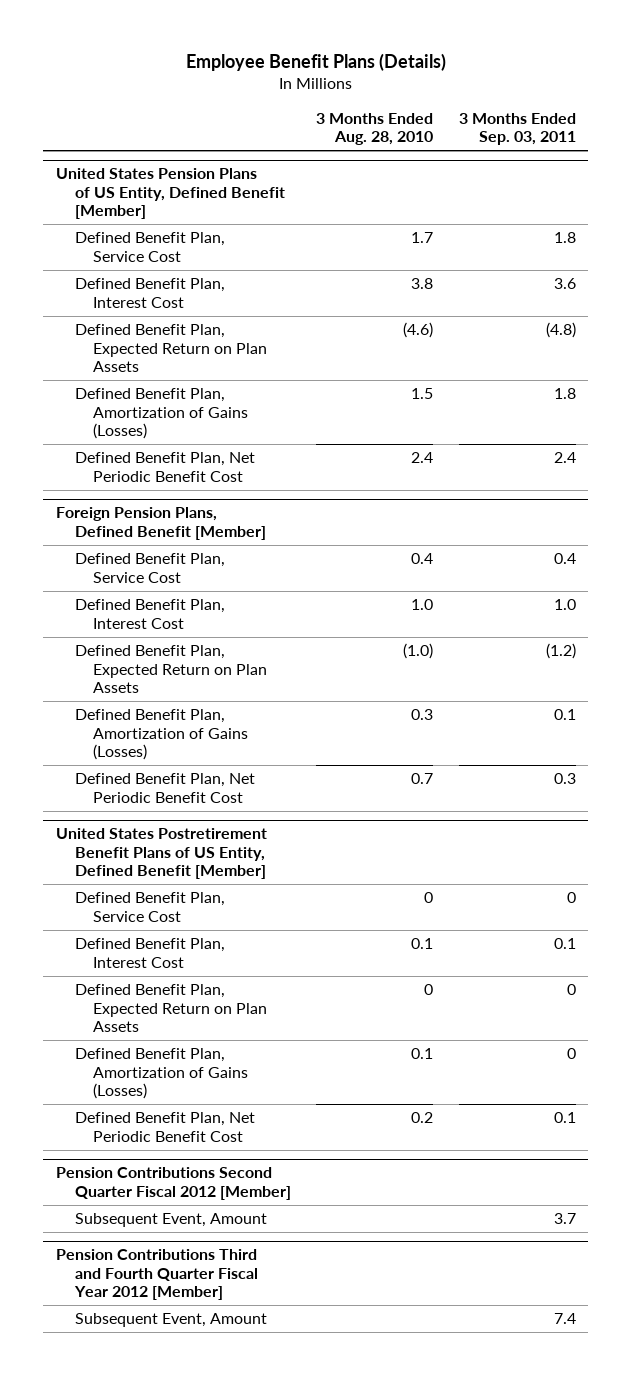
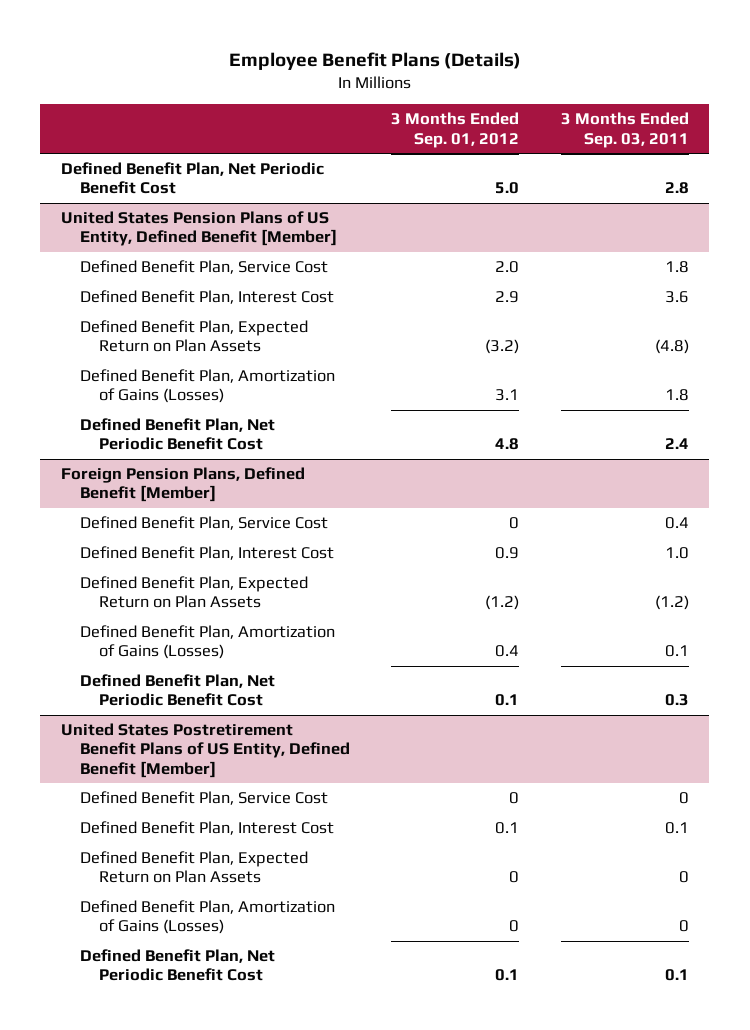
- | 3 Months Ended Aug. 28, 2010 | 3 Months Ended Sep. 03, 2011
+ | 3 Months Ended Sep. 01, 2012 | 3 Months Ended Sep. 03, 2011
+ Defined Benefit Plan, Net Periodic Benefit Cost | 5.0 | 2.8
- Pension Contributions Second Quarter Fiscal 2012 [Member]
- Subsequent Event, Amount | | 3.7
- Pension Contributions Third and Fourth Quarter Fiscal Year 2012 [Member]
- Subsequent Event, Amount | | 7.4

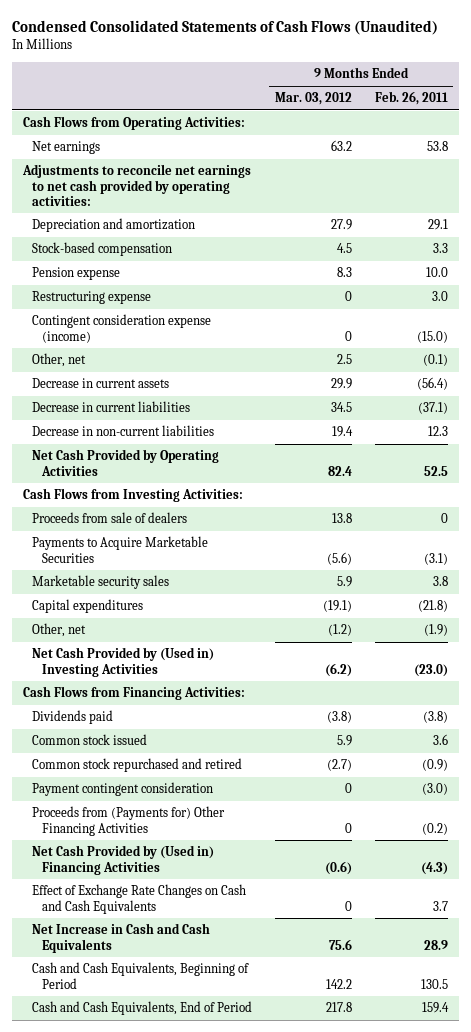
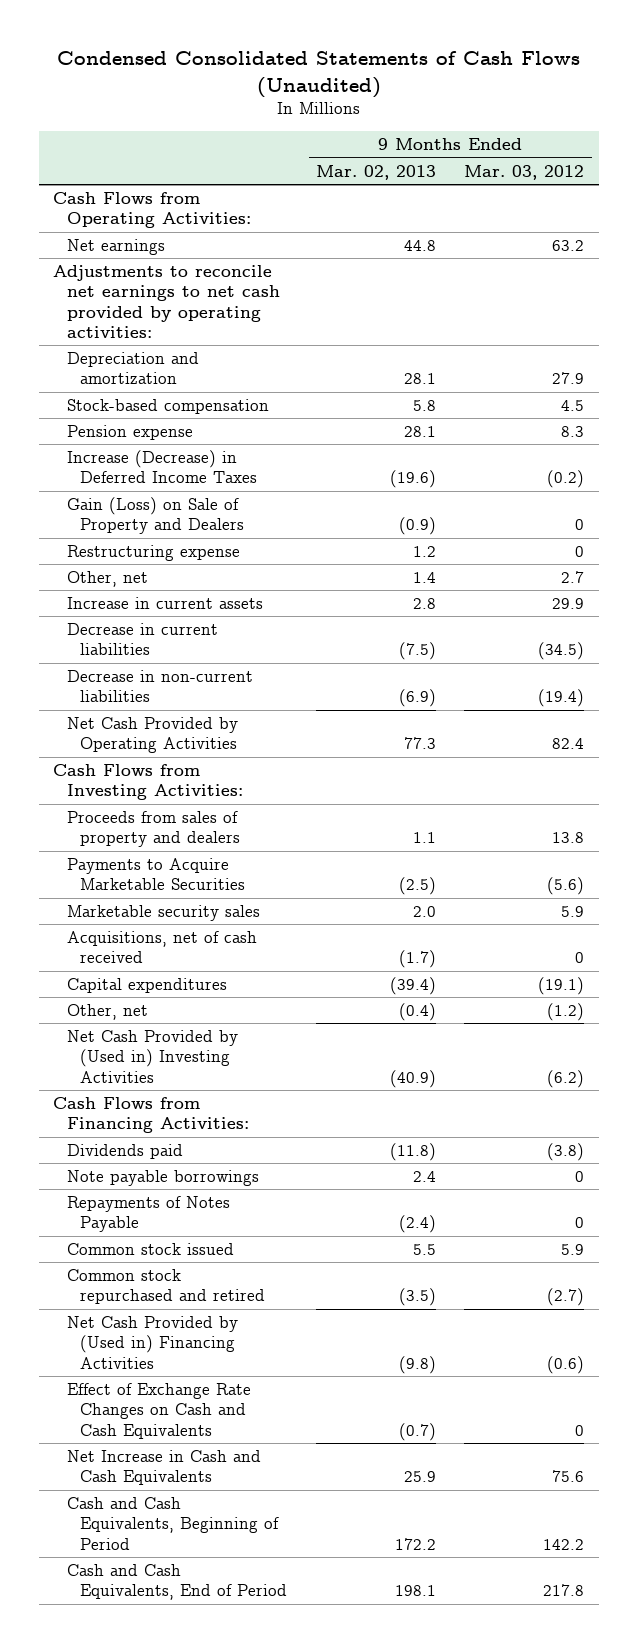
- | 9 Months Ended Mar. 03, 2012 | 9 Months Ended Feb. 26, 2011
+ | 9 Months Ended Mar. 02, 2013 | 9 Months Ended Mar. 03, 2012
+ Increase (Decrease) in Deferred Income Taxes | (19.6) | (0.2)
+ Gain (Loss) on Sale of Property and Dealers | (0.9) | 0
- Contingent consideration expense (income) | 0 | (15.0)
- Other, net | 2.5 | (0.1)
- Decrease in current assets | 29.9 | (56.4)
- Decrease in current liabilities | 34.5 | (37.1)
- Decrease in non-current liabilities | 19.4 | 12.3
+ Other, net | 1.4 | 2.7
+ Increase in current assets | 2.8 | 29.9
+ Decrease in current liabilities | (7.5) | (34.5)
+ Decrease in non-current liabilities | (6.9) | (19.4)
- Proceeds from sale of dealers | 13.8 | 0
+ Proceeds from sales of property and dealers | 1.1 | 13.8
+ Acquisitions, net of cash received | (1.7) | 0
+ Note payable borrowings | 2.4 | 0
+ Repayments of Notes Payable | (2.4) | 0
- Payment contingent consideration | 0 | (3.0)
- Proceeds from (Payments for) Other Financing Activities | 0 | (0.2)

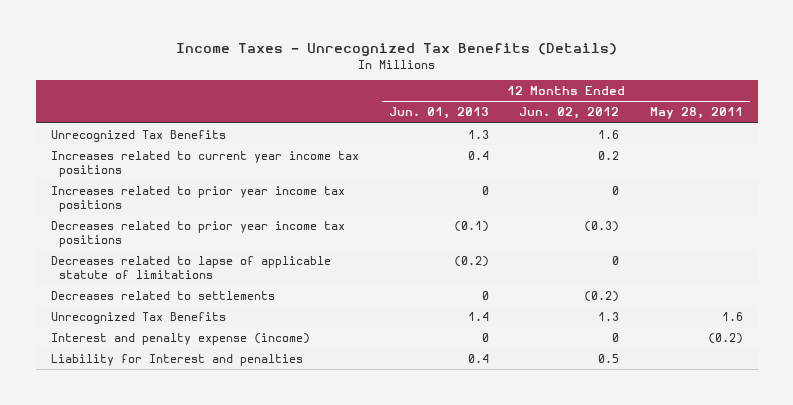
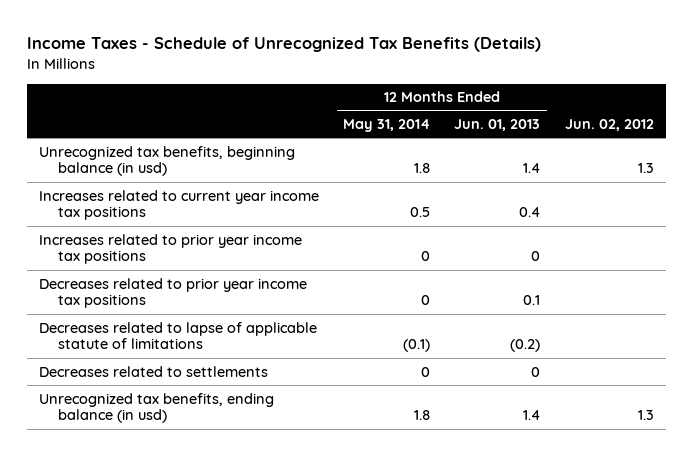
- Income Taxes - Unrecognized Tax Benefits (Details)
+ Income Taxes - Schedule of Unrecognized Tax Benefits (Details)
- | 12 Months Ended Jun. 01, 2013 | 12 Months Ended Jun. 02, 2012 | 12 Months Ended May 28, 2011
+ | 12 Months Ended May 31, 2014 | 12 Months Ended Jun. 01, 2013 | Jun. 02, 2012
- Unrecognized Tax Benefits | 1.3 | 1.6 |
+ Unrecognized tax benefits, beginning balance (in usd) | 1.8 | 1.4 | 1.3
- Decreases related to prior year income tax positions | (0.1) | (0.3) |
+ Decreases related to prior year income tax positions | 0 | 0.1 |
- Unrecognized Tax Benefits | 1.4 | 1.3 | 1.6
- Interest and penalty expense (income) | 0 | 0 | (0.2)
- Liability for Interest and penalties | 0.4 | 0.5 |
+ Unrecognized tax benefits, ending balance (in usd) | 1.8 | 1.4 | 1.3

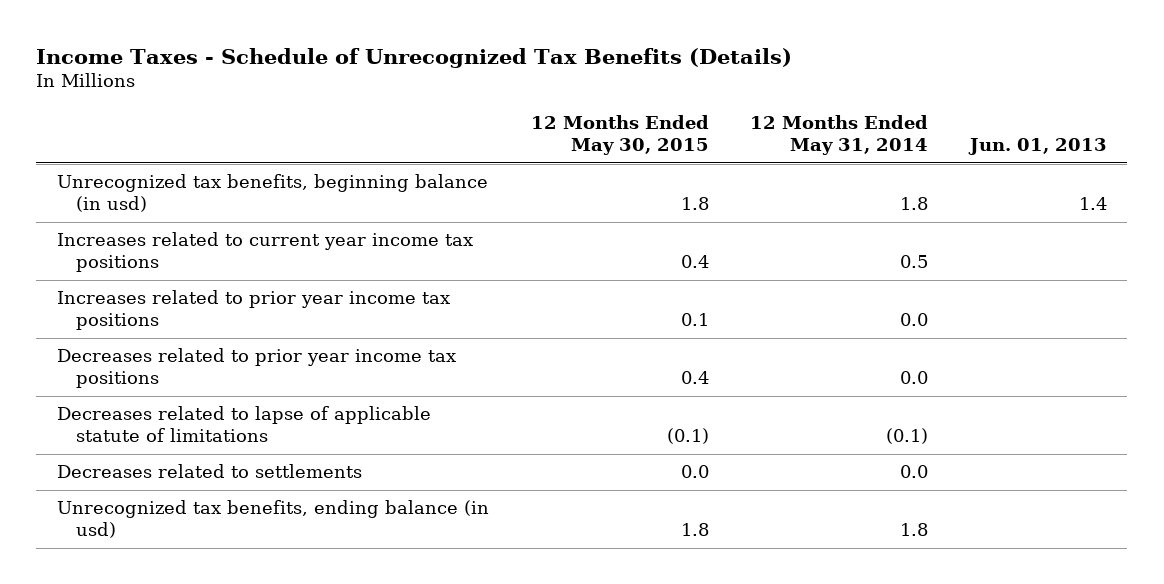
- | 12 Months Ended May 31, 2014 | 12 Months Ended Jun. 01, 2013 | Jun. 02, 2012
+ | 12 Months Ended May 30, 2015 | 12 Months Ended May 31, 2014 | Jun. 01, 2013
- Increases related to prior year income tax positions | 0 | 0 |
- Decreases related to prior year income tax positions | 0 | 0.1 |
+ Increases related to prior year income tax positions | 0.1 | 0.0 |
+ Decreases related to prior year income tax positions | 0.4 | 0.0 |
- Decreases related to settlements | 0 | 0 |
+ Decreases related to settlements | 0.0 | 0.0 |

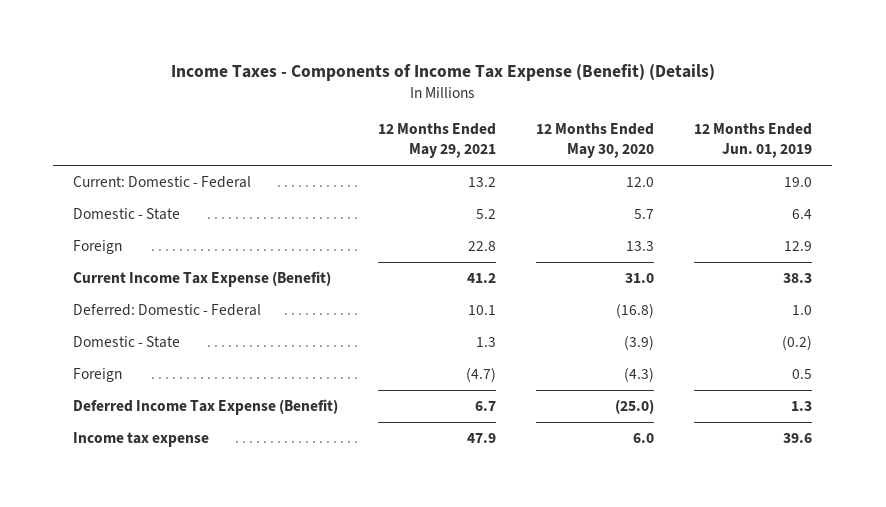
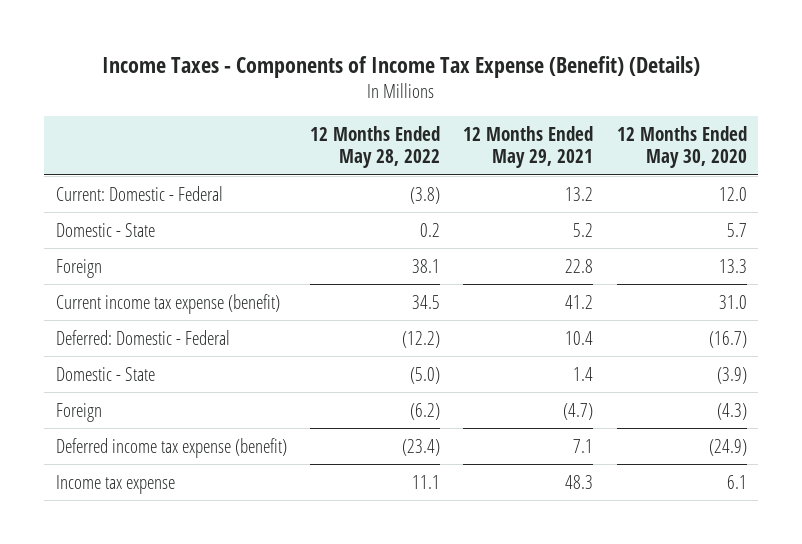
- | 12 Months Ended May 29, 2021 | 12 Months Ended May 30, 2020 | 12 Months Ended Jun. 01, 2019
+ | 12 Months Ended May 28, 2022 | 12 Months Ended May 29, 2021 | 12 Months Ended May 30, 2020
- Current Income Tax Expense (Benefit) | 41.2 | 31.0 | 38.3
- Deferred: Domestic - Federal | 10.1 | (16.8) | 1.0
- Domestic - State | 1.3 | (3.9) | (0.2)
+ Current income tax expense (benefit) | 34.5 | 41.2 | 31.0
+ Deferred: Domestic - Federal | (12.2) | 10.4 | (16.7)
+ Domestic - State | (5.0) | 1.4 | (3.9)
- Deferred Income Tax Expense (Benefit) | 6.7 | (25.0) | 1.3
- Income tax expense | 47.9 | 6.0 | 39.6
+ Deferred income tax expense (benefit) | (23.4) | 7.1 | (24.9)
+ Income tax expense | 11.1 | 48.3 | 6.1

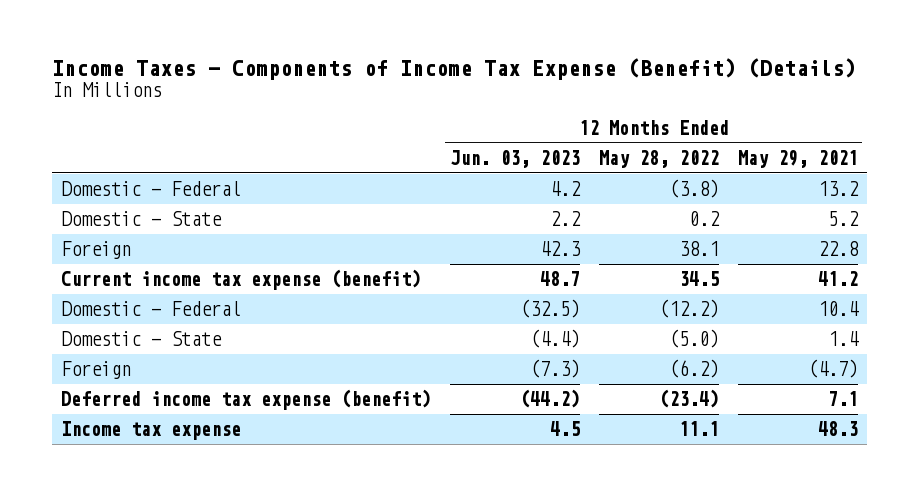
- | 12 Months Ended May 28, 2022 | 12 Months Ended May 29, 2021 | 12 Months Ended May 30, 2020
+ | 12 Months Ended Jun. 03, 2023 | 12 Months Ended May 28, 2022 | 12 Months Ended May 29, 2021
- Current: Domestic - Federal | (3.8) | 13.2 | 12.0
+ Domestic - Federal | 4.2 | (3.8) | 13.2
- Deferred: Domestic - Federal | (12.2) | 10.4 | (16.7)
+ Domestic - Federal | (32.5) | (12.2) | 10.4

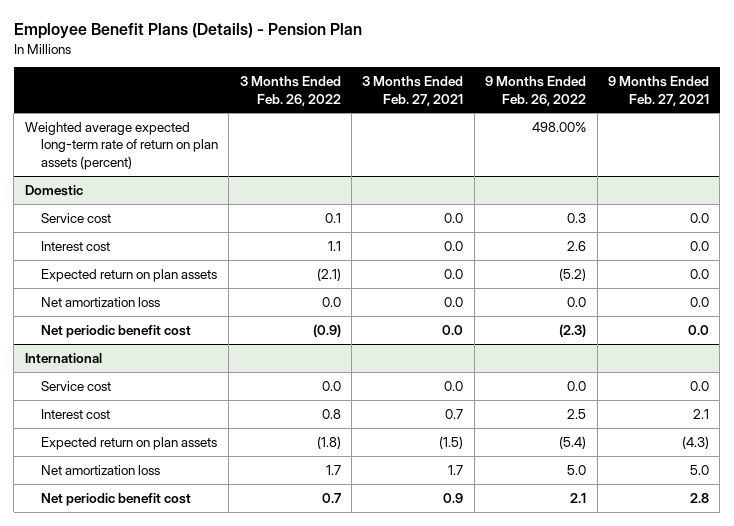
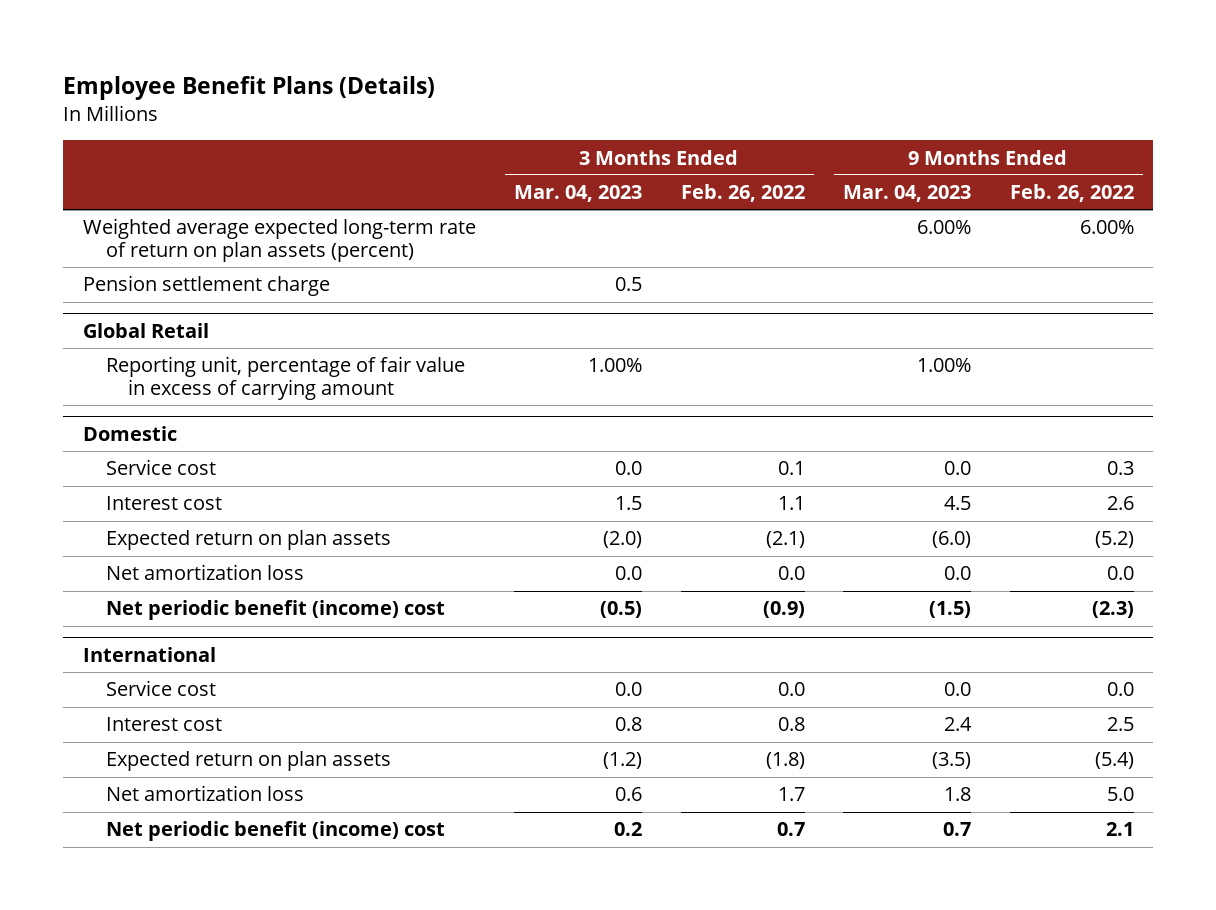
- Employee Benefit Plans (Details) - Pension Plan
+ Employee Benefit Plans (Details)
- | 3 Months Ended Feb. 26, 2022 | 3 Months Ended Feb. 27, 2021 | 9 Months Ended Feb. 26, 2022 | 9 Months Ended Feb. 27, 2021
+ | 3 Months Ended Mar. 04, 2023 | 3 Months Ended Feb. 26, 2022 | 9 Months Ended Mar. 04, 2023 | 9 Months Ended Feb. 26, 2022
- Weighted average expected long-term rate of return on plan assets (percent) | | | 498.00% |
+ Weighted average expected long-term rate of return on plan assets (percent) | | | 6.00% | 6.00%
+ Pension settlement charge | 0.5 | | |
+ Global Retail
+ Reporting unit, percentage of fair value in excess of carrying amount | 1.00% | | 1.00% |
@ Domestic
- Net periodic benefit cost | (0.9) | 0.0 | (2.3) | 0.0
+ Net periodic benefit (income) cost | (0.5) | (0.9) | (1.5) | (2.3)
@ International
- Net periodic benefit cost | 0.7 | 0.9 | 2.1 | 2.8
+ Net periodic benefit (income) cost | 0.2 | 0.7 | 0.7 | 2.1

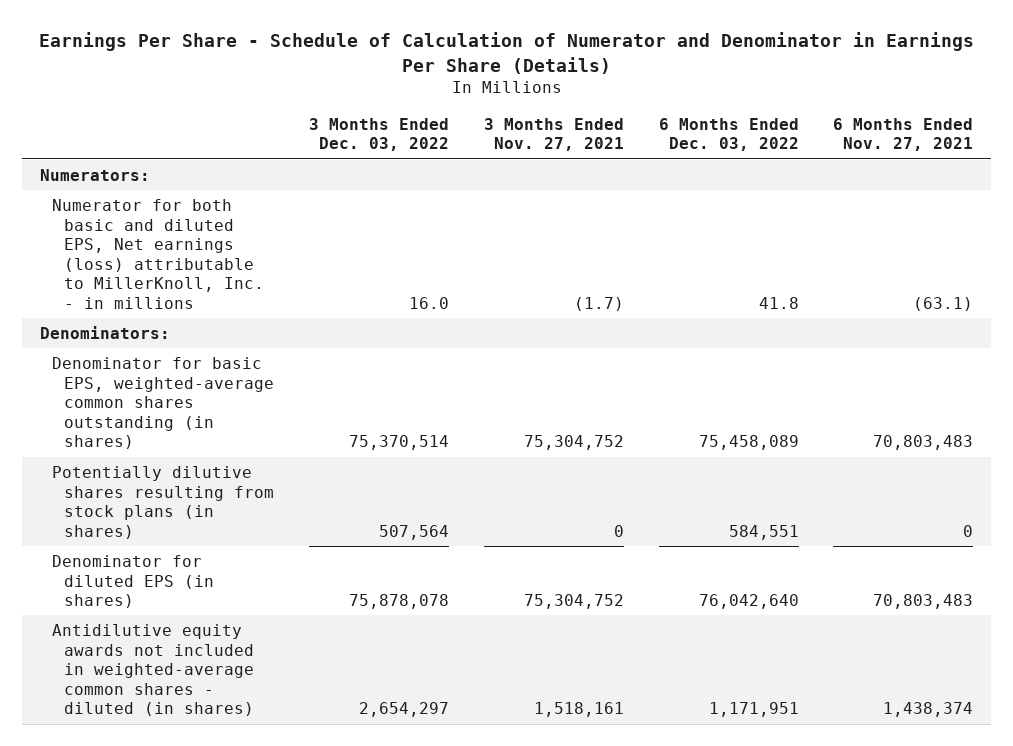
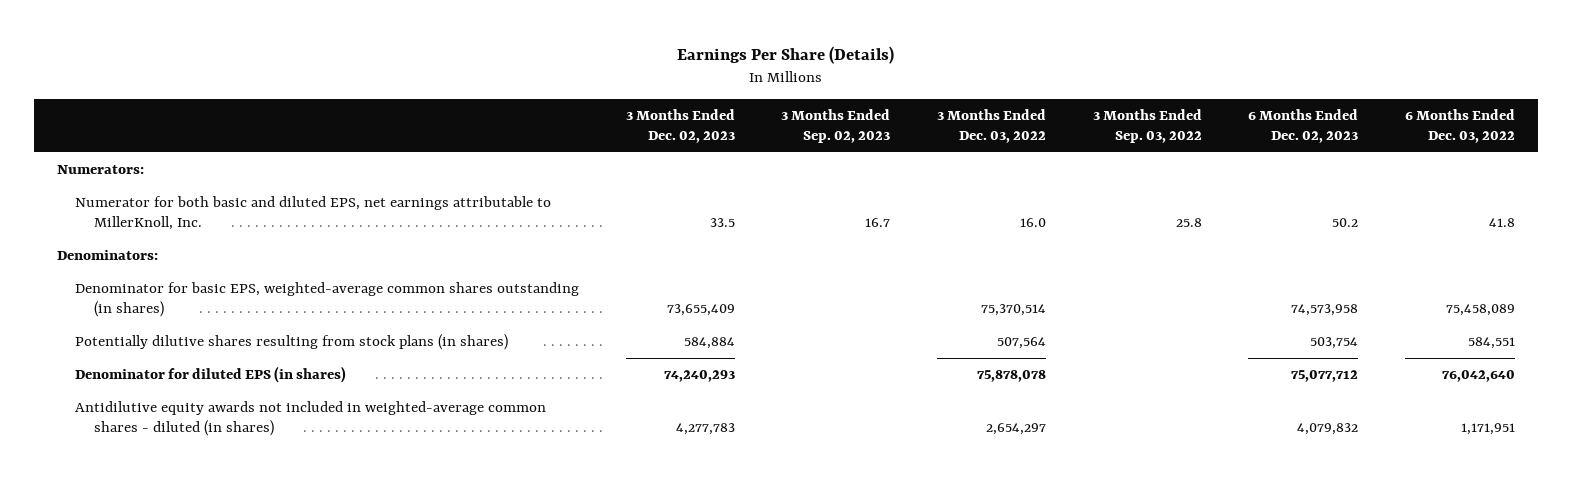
- Earnings Per Share - Schedule of Calculation of Numerator and Denominator in Earnings Per Share (Details)
+ Earnings Per Share (Details)
- | 3 Months Ended Dec. 03, 2022 | 3 Months Ended Nov. 27, 2021 | 6 Months Ended Dec. 03, 2022 | 6 Months Ended Nov. 27, 2021
+ | 3 Months Ended Dec. 02, 2023 | 3 Months Ended Sep. 02, 2023 | 3 Months Ended Dec. 03, 2022 | 3 Months Ended Sep. 03, 2022 | 6 Months Ended Dec. 02, 2023 | 6 Months Ended Dec. 03, 2022
- Numerator for both basic and diluted EPS, Net earnings (loss) attributable to MillerKnoll, Inc. - in millions | 16.0 | (1.7) | 41.8 | (63.1)
+ Numerator for both basic and diluted EPS, net earnings attributable to MillerKnoll, Inc. | 33.5 | 16.7 | 16.0 | 25.8 | 50.2 | 41.8

